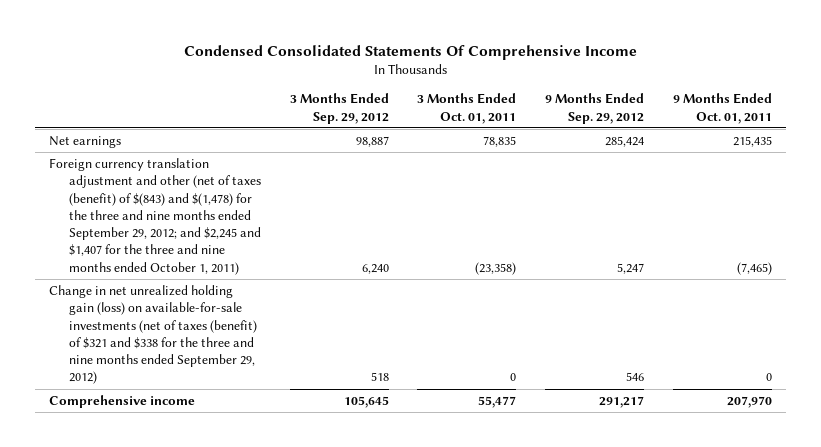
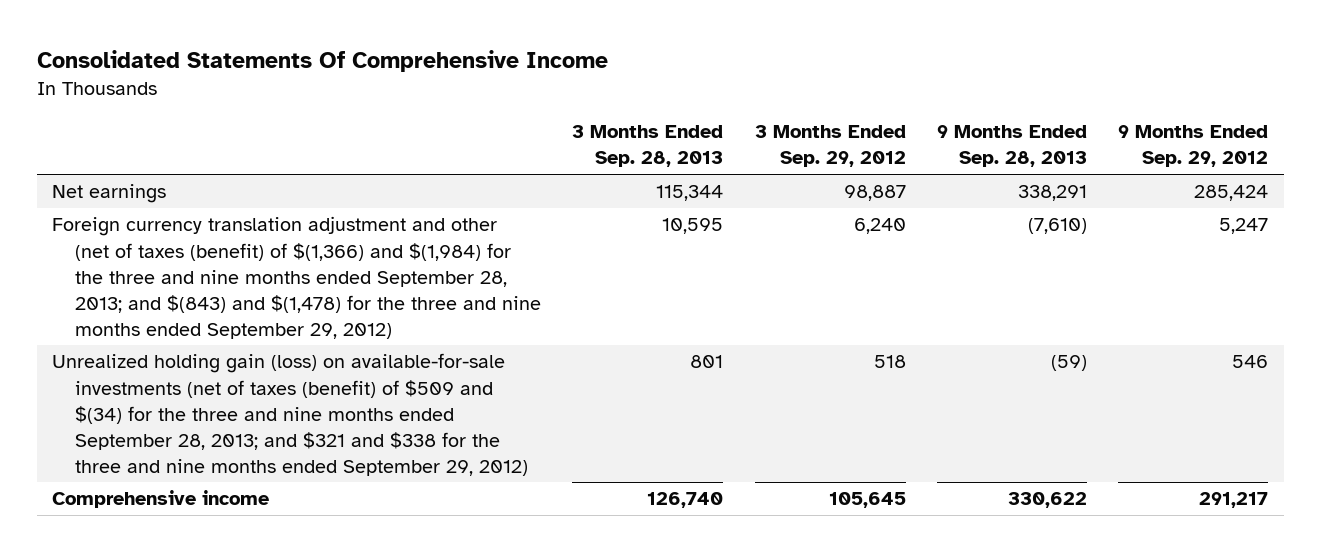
- Condensed Consolidated Statements Of Comprehensive Income
+ Consolidated Statements Of Comprehensive Income
- | 3 Months Ended Sep. 29, 2012 | 3 Months Ended Oct. 01, 2011 | 9 Months Ended Sep. 29, 2012 | 9 Months Ended Oct. 01, 2011
+ | 3 Months Ended Sep. 28, 2013 | 3 Months Ended Sep. 29, 2012 | 9 Months Ended Sep. 28, 2013 | 9 Months Ended Sep. 29, 2012
- Foreign currency translation adjustment and other (net of taxes (benefit) of $(843) and $(1,478) for the three and nine months ended September 29, 2012; and $2,245 and $1,407 for the three and nine months ended October 1, 2011) | 6,240 | (23,358) | 5,247 | (7,465)
- Change in net unrealized holding gain (loss) on available-for-sale investments (net of taxes (benefit) of $321 and $338 for the three and nine months ended September 29, 2012) | 518 | 0 | 546 | 0
+ Foreign currency translation adjustment and other (net of taxes (benefit) of $(1,366) and $(1,984) for the three and nine months ended September 28, 2013; and $(843) and $(1,478) for the three and nine months ended September 29, 2012) | 10,595 | 6,240 | (7,610) | 5,247
+ Unrealized holding gain (loss) on available-for-sale investments (net of taxes (benefit) of $509 and $(34) for the three and nine months ended September 28, 2013; and $321 and $338 for the three and nine months ended September 29, 2012) | 801 | 518 | (59) | 546

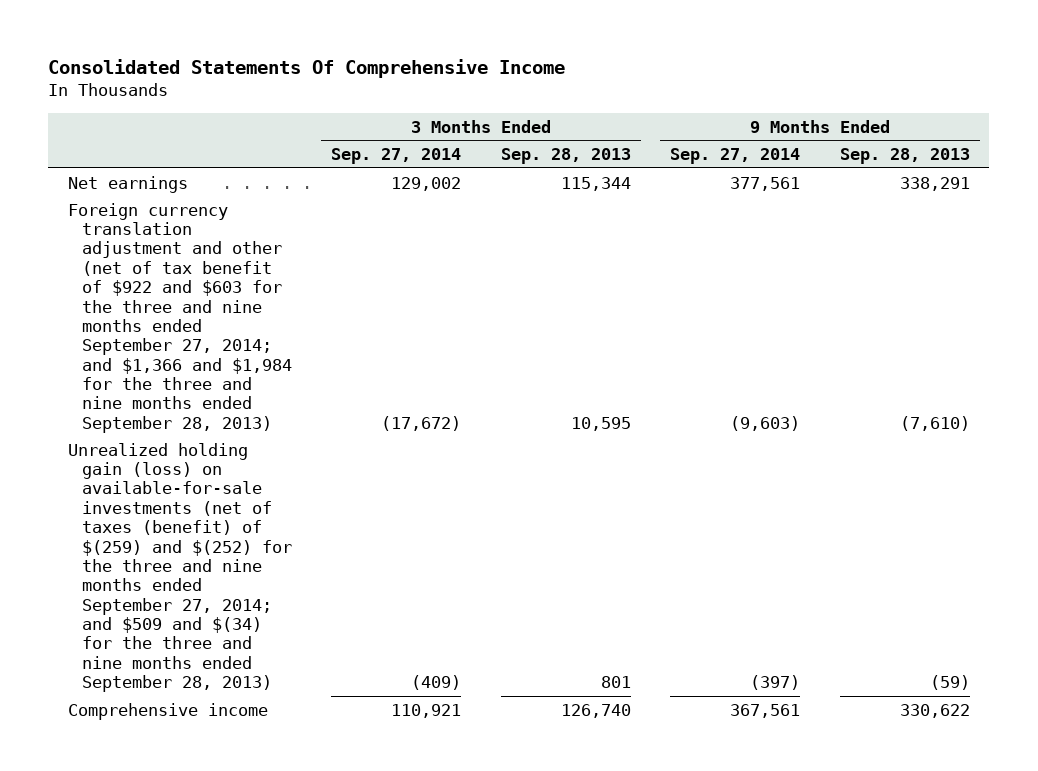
- | 3 Months Ended Sep. 28, 2013 | 3 Months Ended Sep. 29, 2012 | 9 Months Ended Sep. 28, 2013 | 9 Months Ended Sep. 29, 2012
+ | 3 Months Ended Sep. 27, 2014 | 3 Months Ended Sep. 28, 2013 | 9 Months Ended Sep. 27, 2014 | 9 Months Ended Sep. 28, 2013
- Foreign currency translation adjustment and other (net of taxes (benefit) of $(1,366) and $(1,984) for the three and nine months ended September 28, 2013; and $(843) and $(1,478) for the three and nine months ended September 29, 2012) | 10,595 | 6,240 | (7,610) | 5,247
- Unrealized holding gain (loss) on available-for-sale investments (net of taxes (benefit) of $509 and $(34) for the three and nine months ended September 28, 2013; and $321 and $338 for the three and nine months ended September 29, 2012) | 801 | 518 | (59) | 546
+ Foreign currency translation adjustment and other (net of tax benefit of $922 and $603 for the three and nine months ended September 27, 2014; and $1,366 and $1,984 for the three and nine months ended September 28, 2013) | (17,672) | 10,595 | (9,603) | (7,610)
+ Unrealized holding gain (loss) on available-for-sale investments (net of taxes (benefit) of $(259) and $(252) for the three and nine months ended September 27, 2014; and $509 and $(34) for the three and nine months ended September 28, 2013) | (409) | 801 | (397) | (59)

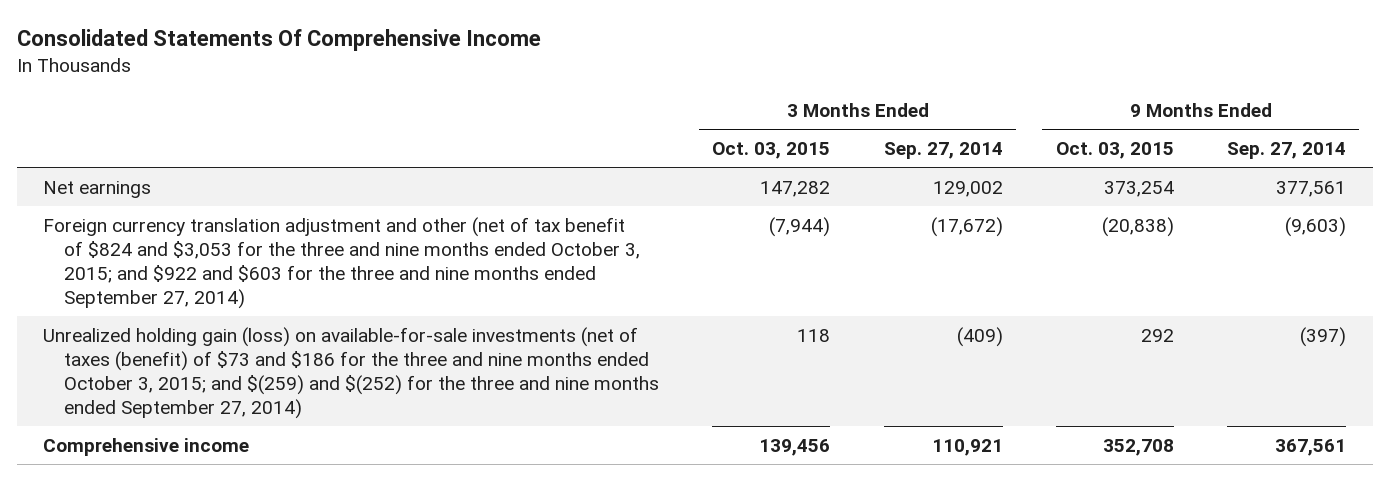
- | 3 Months Ended Sep. 27, 2014 | 3 Months Ended Sep. 28, 2013 | 9 Months Ended Sep. 27, 2014 | 9 Months Ended Sep. 28, 2013
+ | 3 Months Ended Oct. 03, 2015 | 3 Months Ended Sep. 27, 2014 | 9 Months Ended Oct. 03, 2015 | 9 Months Ended Sep. 27, 2014
- Foreign currency translation adjustment and other (net of tax benefit of $922 and $603 for the three and nine months ended September 27, 2014; and $1,366 and $1,984 for the three and nine months ended September 28, 2013) | (17,672) | 10,595 | (9,603) | (7,610)
- Unrealized holding gain (loss) on available-for-sale investments (net of taxes (benefit) of $(259) and $(252) for the three and nine months ended September 27, 2014; and $509 and $(34) for the three and nine months ended September 28, 2013) | (409) | 801 | (397) | (59)
+ Foreign currency translation adjustment and other (net of tax benefit of $824 and $3,053 for the three and nine months ended October 3, 2015; and $922 and $603 for the three and nine months ended September 27, 2014) | (7,944) | (17,672) | (20,838) | (9,603)
+ Unrealized holding gain (loss) on available-for-sale investments (net of taxes (benefit) of $73 and $186 for the three and nine months ended October 3, 2015; and $(259) and $(252) for the three and nine months ended September 27, 2014) | 118 | (409) | 292 | (397)

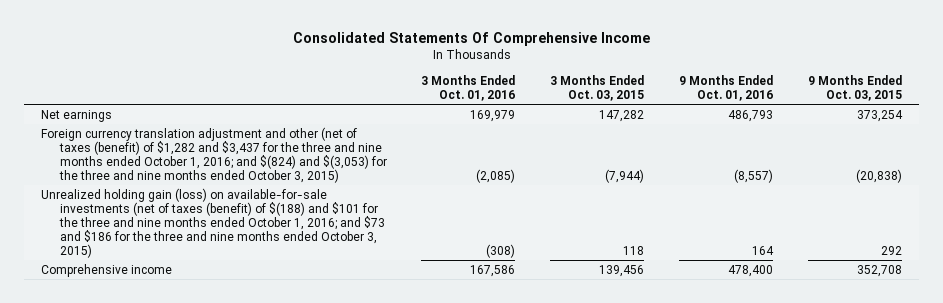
- | 3 Months Ended Oct. 03, 2015 | 3 Months Ended Sep. 27, 2014 | 9 Months Ended Oct. 03, 2015 | 9 Months Ended Sep. 27, 2014
+ | 3 Months Ended Oct. 01, 2016 | 3 Months Ended Oct. 03, 2015 | 9 Months Ended Oct. 01, 2016 | 9 Months Ended Oct. 03, 2015
- Foreign currency translation adjustment and other (net of tax benefit of $824 and $3,053 for the three and nine months ended October 3, 2015; and $922 and $603 for the three and nine months ended September 27, 2014) | (7,944) | (17,672) | (20,838) | (9,603)
- Unrealized holding gain (loss) on available-for-sale investments (net of taxes (benefit) of $73 and $186 for the three and nine months ended October 3, 2015; and $(259) and $(252) for the three and nine months ended September 27, 2014) | 118 | (409) | 292 | (397)
+ Foreign currency translation adjustment and other (net of taxes (benefit) of $1,282 and $3,437 for the three and nine months ended October 1, 2016; and $(824) and $(3,053) for the three and nine months ended October 3, 2015) | (2,085) | (7,944) | (8,557) | (20,838)
+ Unrealized holding gain (loss) on available-for-sale investments (net of taxes (benefit) of $(188) and $101 for the three and nine months ended October 1, 2016; and $73 and $186 for the three and nine months ended October 3, 2015) | (308) | 118 | 164 | 292

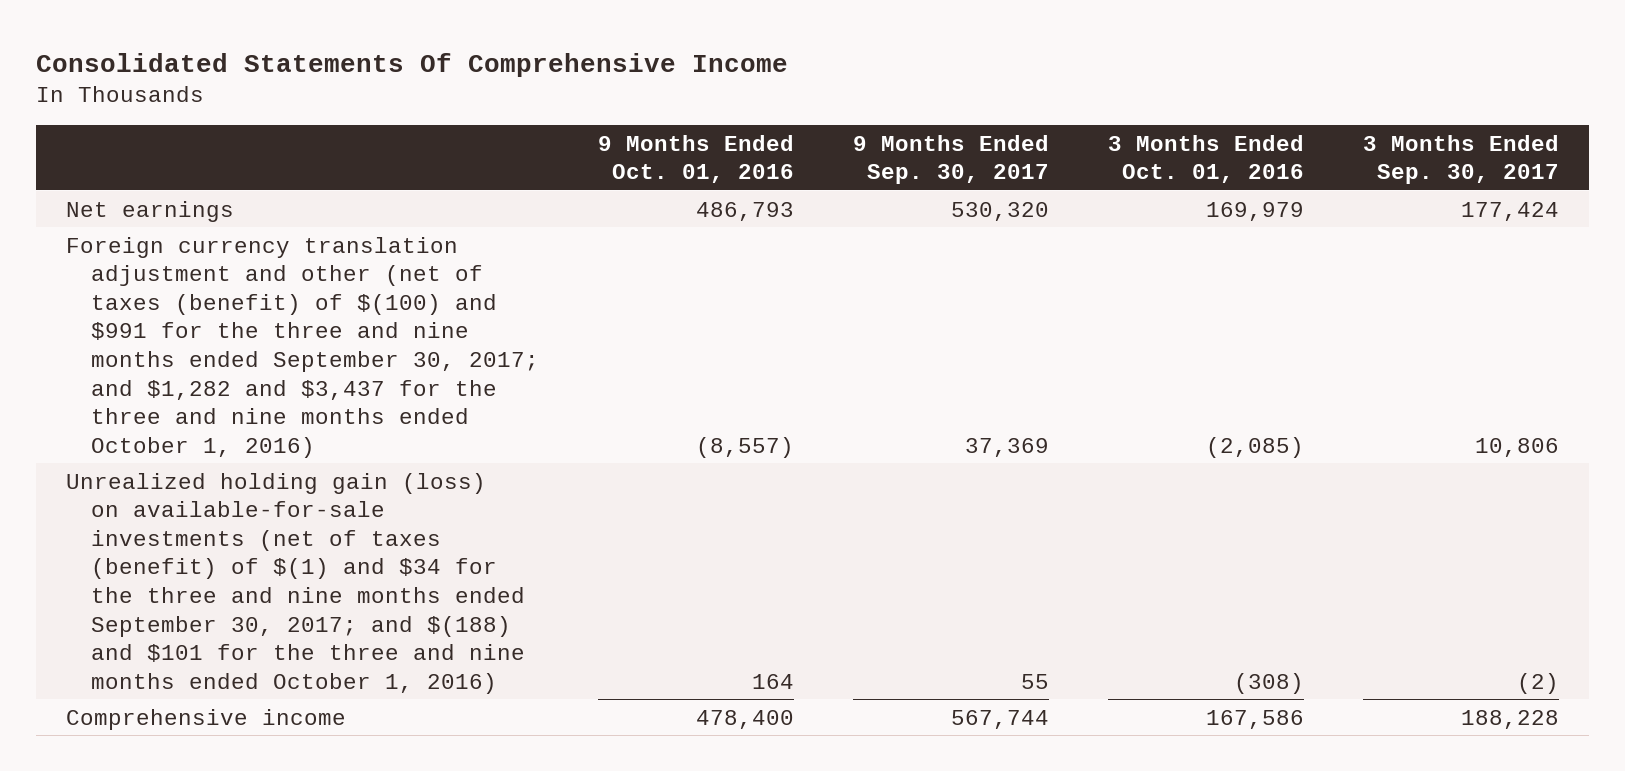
- | 3 Months Ended Oct. 01, 2016 | 3 Months Ended Oct. 03, 2015 | 9 Months Ended Oct. 01, 2016 | 9 Months Ended Oct. 03, 2015
+ | 9 Months Ended Oct. 01, 2016 | 9 Months Ended Sep. 30, 2017 | 3 Months Ended Oct. 01, 2016 | 3 Months Ended Sep. 30, 2017
- Foreign currency translation adjustment and other (net of taxes (benefit) of $1,282 and $3,437 for the three and nine months ended October 1, 2016; and $(824) and $(3,053) for the three and nine months ended October 3, 2015) | (2,085) | (7,944) | (8,557) | (20,838)
- Unrealized holding gain (loss) on available-for-sale investments (net of taxes (benefit) of $(188) and $101 for the three and nine months ended October 1, 2016; and $73 and $186 for the three and nine months ended October 3, 2015) | (308) | 118 | 164 | 292
+ Foreign currency translation adjustment and other (net of taxes (benefit) of $(100) and $991 for the three and nine months ended September 30, 2017; and $1,282 and $3,437 for the three and nine months ended October 1, 2016) | (8,557) | 37,369 | (2,085) | 10,806
+ Unrealized holding gain (loss) on available-for-sale investments (net of taxes (benefit) of $(1) and $34 for the three and nine months ended September 30, 2017; and $(188) and $101 for the three and nine months ended October 1, 2016) | 164 | 55 | (308) | (2)

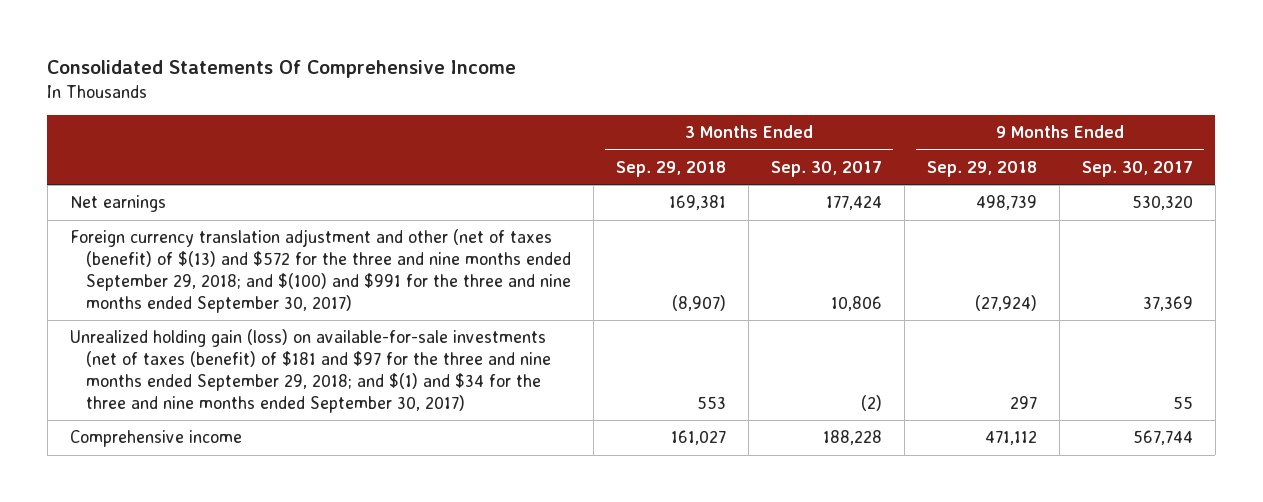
- | 9 Months Ended Oct. 01, 2016 | 9 Months Ended Sep. 30, 2017 | 3 Months Ended Oct. 01, 2016 | 3 Months Ended Sep. 30, 2017
+ | 3 Months Ended Sep. 29, 2018 | 3 Months Ended Sep. 30, 2017 | 9 Months Ended Sep. 29, 2018 | 9 Months Ended Sep. 30, 2017
- Foreign currency translation adjustment and other (net of taxes (benefit) of $(100) and $991 for the three and nine months ended September 30, 2017; and $1,282 and $3,437 for the three and nine months ended October 1, 2016) | (8,557) | 37,369 | (2,085) | 10,806
- Unrealized holding gain (loss) on available-for-sale investments (net of taxes (benefit) of $(1) and $34 for the three and nine months ended September 30, 2017; and $(188) and $101 for the three and nine months ended October 1, 2016) | 164 | 55 | (308) | (2)
+ Foreign currency translation adjustment and other (net of taxes (benefit) of $(13) and $572 for the three and nine months ended September 29, 2018; and $(100) and $991 for the three and nine months ended September 30, 2017) | (8,907) | 10,806 | (27,924) | 37,369
+ Unrealized holding gain (loss) on available-for-sale investments (net of taxes (benefit) of $181 and $97 for the three and nine months ended September 29, 2018; and $(1) and $34 for the three and nine months ended September 30, 2017) | 553 | (2) | 297 | 55

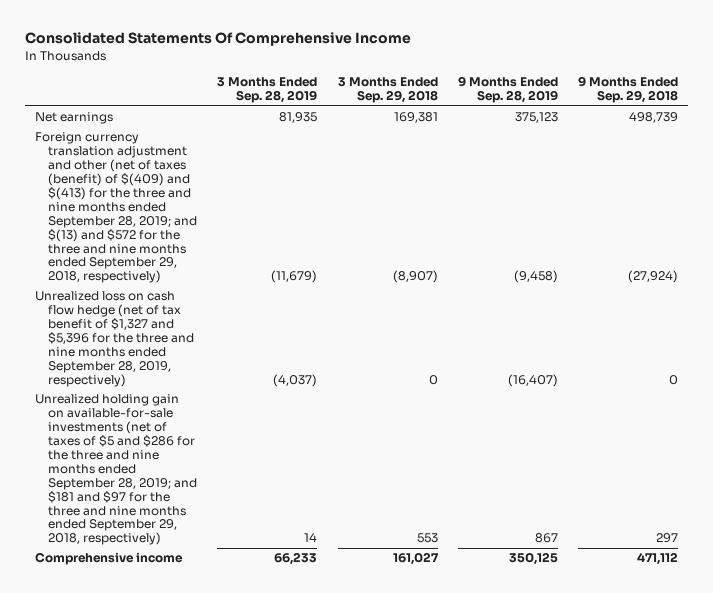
- | 3 Months Ended Sep. 29, 2018 | 3 Months Ended Sep. 30, 2017 | 9 Months Ended Sep. 29, 2018 | 9 Months Ended Sep. 30, 2017
+ | 3 Months Ended Sep. 28, 2019 | 3 Months Ended Sep. 29, 2018 | 9 Months Ended Sep. 28, 2019 | 9 Months Ended Sep. 29, 2018
- Foreign currency translation adjustment and other (net of taxes (benefit) of $(13) and $572 for the three and nine months ended September 29, 2018; and $(100) and $991 for the three and nine months ended September 30, 2017) | (8,907) | 10,806 | (27,924) | 37,369
- Unrealized holding gain (loss) on available-for-sale investments (net of taxes (benefit) of $181 and $97 for the three and nine months ended September 29, 2018; and $(1) and $34 for the three and nine months ended September 30, 2017) | 553 | (2) | 297 | 55
+ Foreign currency translation adjustment and other (net of taxes (benefit) of $(409) and $(413) for the three and nine months ended September 28, 2019; and $(13) and $572 for the three and nine months ended September 29, 2018, respectively) | (11,679) | (8,907) | (9,458) | (27,924)
+ Unrealized loss on cash flow hedge (net of tax benefit of $1,327 and $5,396 for the three and nine months ended September 28, 2019, respectively) | (4,037) | 0 | (16,407) | 0
+ Unrealized holding gain on available-for-sale investments (net of taxes of $5 and $286 for the three and nine months ended September 28, 2019; and $181 and $97 for the three and nine months ended September 29, 2018, respectively) | 14 | 553 | 867 | 297

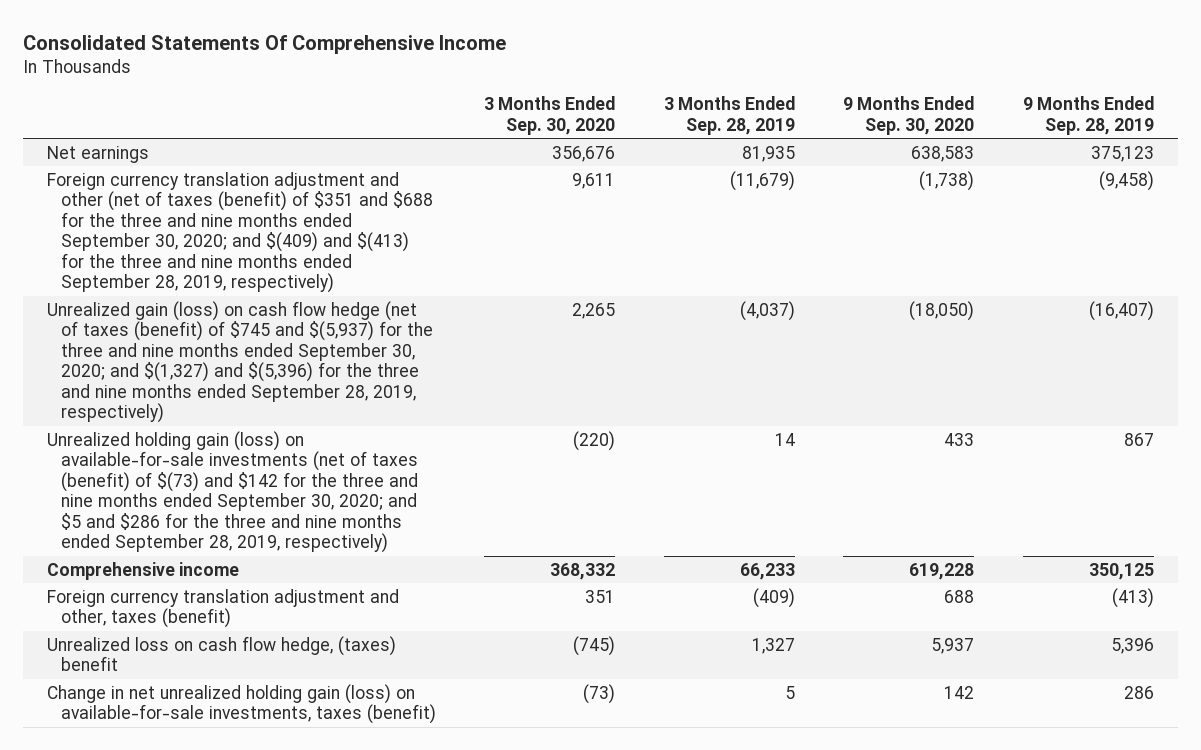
- | 3 Months Ended Sep. 28, 2019 | 3 Months Ended Sep. 29, 2018 | 9 Months Ended Sep. 28, 2019 | 9 Months Ended Sep. 29, 2018
+ | 3 Months Ended Sep. 30, 2020 | 3 Months Ended Sep. 28, 2019 | 9 Months Ended Sep. 30, 2020 | 9 Months Ended Sep. 28, 2019
- Foreign currency translation adjustment and other (net of taxes (benefit) of $(409) and $(413) for the three and nine months ended September 28, 2019; and $(13) and $572 for the three and nine months ended September 29, 2018, respectively) | (11,679) | (8,907) | (9,458) | (27,924)
- Unrealized loss on cash flow hedge (net of tax benefit of $1,327 and $5,396 for the three and nine months ended September 28, 2019, respectively) | (4,037) | 0 | (16,407) | 0
- Unrealized holding gain on available-for-sale investments (net of taxes of $5 and $286 for the three and nine months ended September 28, 2019; and $181 and $97 for the three and nine months ended September 29, 2018, respectively) | 14 | 553 | 867 | 297
+ Foreign currency translation adjustment and other (net of taxes (benefit) of $351 and $688 for the three and nine months ended September 30, 2020; and $(409) and $(413) for the three and nine months ended September 28, 2019, respectively) | 9,611 | (11,679) | (1,738) | (9,458)
+ Unrealized gain (loss) on cash flow hedge (net of taxes (benefit) of $745 and $(5,937) for the three and nine months ended September 30, 2020; and $(1,327) and $(5,396) for the three and nine months ended September 28, 2019, respectively) | 2,265 | (4,037) | (18,050) | (16,407)
+ Unrealized holding gain (loss) on available-for-sale investments (net of taxes (benefit) of $(73) and $142 for the three and nine months ended September 30, 2020; and $5 and $286 for the three and nine months ended September 28, 2019, respectively) | (220) | 14 | 433 | 867
+ Foreign currency translation adjustment and other, taxes (benefit) | 351 | (409) | 688 | (413)
+ Unrealized loss on cash flow hedge, (taxes) benefit | (745) | 1,327 | 5,937 | 5,396
+ Change in net unrealized holding gain (loss) on available-for-sale investments, taxes (benefit) | (73) | 5 | 142 | 286

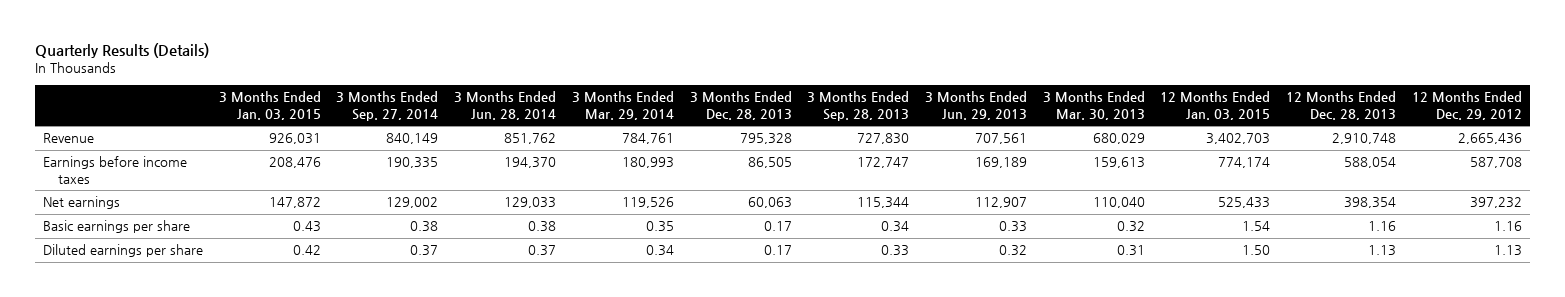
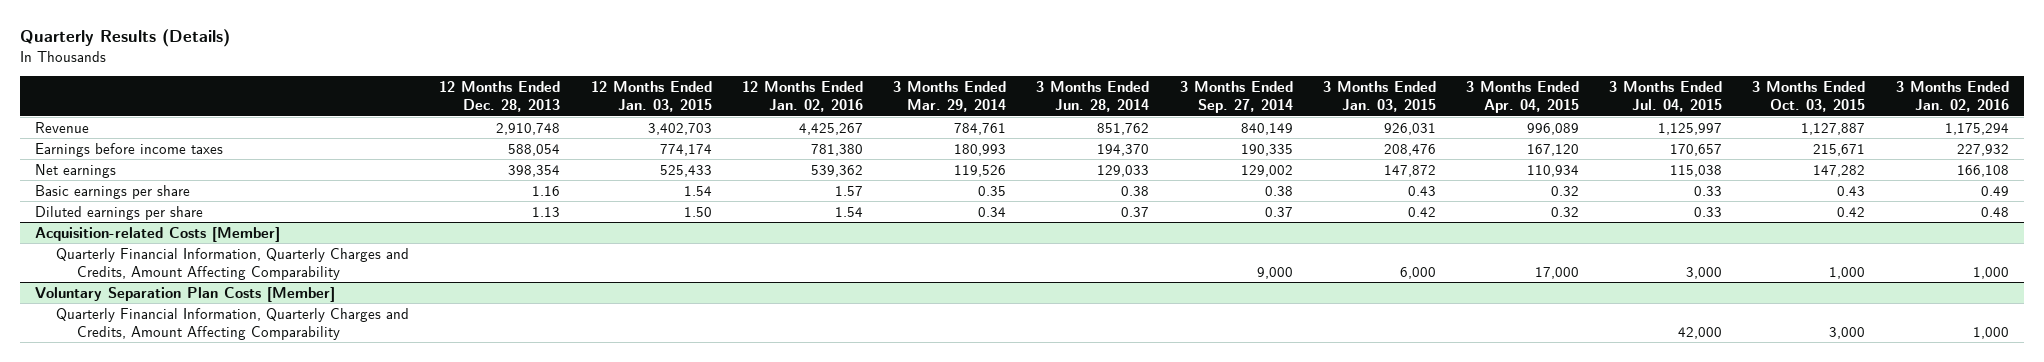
- | 3 Months Ended Jan. 03, 2015 | 3 Months Ended Sep. 27, 2014 | 3 Months Ended Jun. 28, 2014 | 3 Months Ended Mar. 29, 2014 | 3 Months Ended Dec. 28, 2013 | 3 Months Ended Sep. 28, 2013 | 3 Months Ended Jun. 29, 2013 | 3 Months Ended Mar. 30, 2013 | 12 Months Ended Jan. 03, 2015 | 12 Months Ended Dec. 28, 2013 | 12 Months Ended Dec. 29, 2012
+ | 12 Months Ended Dec. 28, 2013 | 12 Months Ended Jan. 03, 2015 | 12 Months Ended Jan. 02, 2016 | 3 Months Ended Mar. 29, 2014 | 3 Months Ended Jun. 28, 2014 | 3 Months Ended Sep. 27, 2014 | 3 Months Ended Jan. 03, 2015 | 3 Months Ended Apr. 04, 2015 | 3 Months Ended Jul. 04, 2015 | 3 Months Ended Oct. 03, 2015 | 3 Months Ended Jan. 02, 2016
+ Acquisition-related Costs [Member]
+ Quarterly Financial Information, Quarterly Charges and Credits, Amount Affecting Comparability | | | | | | 9,000 | 6,000 | 17,000 | 3,000 | 1,000 | 1,000
+ Voluntary Separation Plan Costs [Member]
+ Quarterly Financial Information, Quarterly Charges and Credits, Amount Affecting Comparability | | | | | | | | | 42,000 | 3,000 | 1,000

